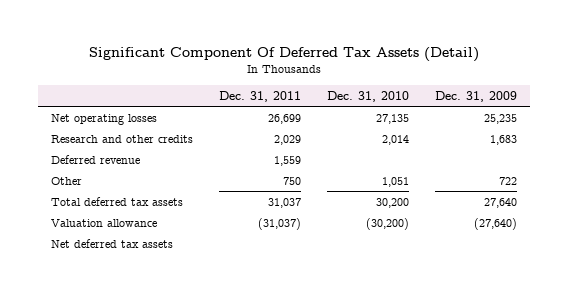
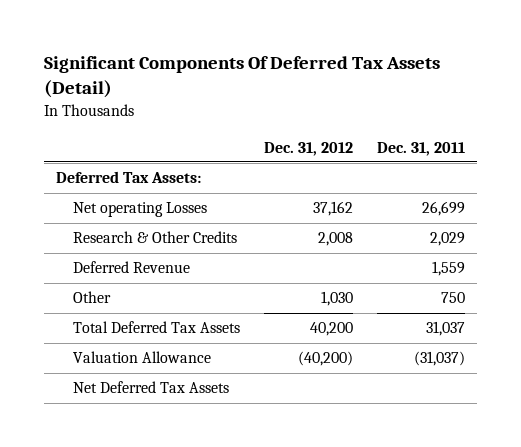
- Significant Component Of Deferred Tax Assets (Detail)
+ Significant Components Of Deferred Tax Assets (Detail)
- | Dec. 31, 2011 | Dec. 31, 2010 | Dec. 31, 2009
+ | Dec. 31, 2012 | Dec. 31, 2011
- Net operating losses | 26,699 | 27,135 | 25,235
- Research and other credits | 2,029 | 2,014 | 1,683
- Deferred revenue | 1,559 | |
+ Deferred Tax Assets:
+ Net operating Losses | 37,162 | 26,699
+ Research & Other Credits | 2,008 | 2,029
+ Deferred Revenue | | 1,559
- Total deferred tax assets | 31,037 | 30,200 | 27,640
- Valuation allowance | (31,037) | (30,200) | (27,640)
- Net deferred tax assets
+ Total Deferred Tax Assets | 40,200 | 31,037
+ Valuation Allowance | (40,200) | (31,037)
+ Net Deferred Tax Assets

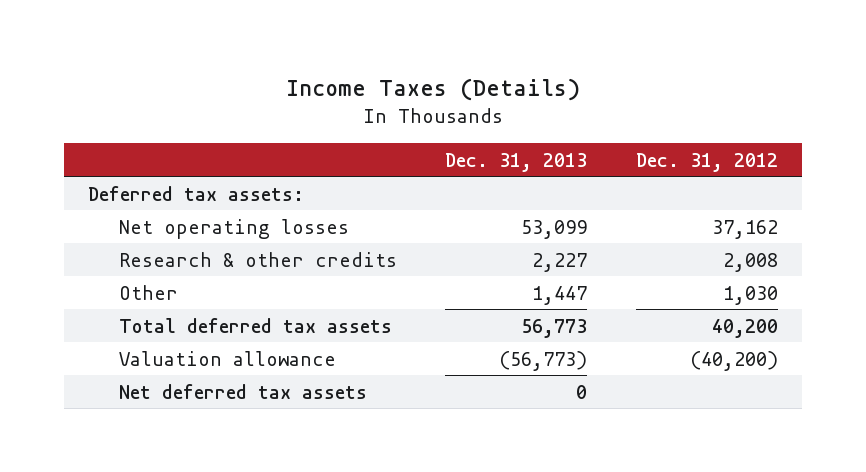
- Significant Components Of Deferred Tax Assets (Detail)
+ Income Taxes (Details)
- | Dec. 31, 2012 | Dec. 31, 2011
+ | Dec. 31, 2013 | Dec. 31, 2012
- Deferred Tax Assets:
- Net operating Losses | 37,162 | 26,699
- Research & Other Credits | 2,008 | 2,029
- Deferred Revenue | | 1,559
+ Deferred tax assets:
+ Net operating losses | 53,099 | 37,162
+ Research & other credits | 2,227 | 2,008
- Total Deferred Tax Assets | 40,200 | 31,037
- Valuation Allowance | (40,200) | (31,037)
- Net Deferred Tax Assets
+ Total deferred tax assets | 56,773 | 40,200
+ Valuation allowance | (56,773) | (40,200)
+ Net deferred tax assets | 0 |

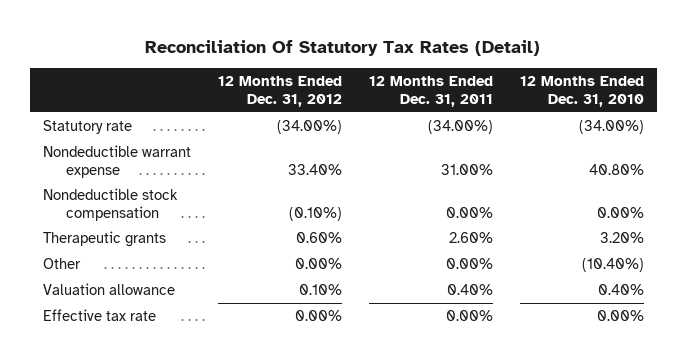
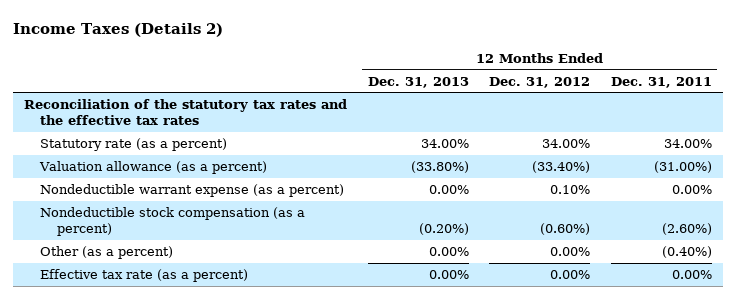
- Reconciliation Of Statutory Tax Rates (Detail)
+ Income Taxes (Details 2)
- | 12 Months Ended Dec. 31, 2012 | 12 Months Ended Dec. 31, 2011 | 12 Months Ended Dec. 31, 2010
+ | 12 Months Ended Dec. 31, 2013 | 12 Months Ended Dec. 31, 2012 | 12 Months Ended Dec. 31, 2011
- Statutory rate | (34.00%) | (34.00%) | (34.00%)
- Nondeductible warrant expense | 33.40% | 31.00% | 40.80%
- Nondeductible stock compensation | (0.10%) | 0.00% | 0.00%
- Therapeutic grants | 0.60% | 2.60% | 3.20%
- Other | 0.00% | 0.00% | (10.40%)
- Valuation allowance | 0.10% | 0.40% | 0.40%
- Effective tax rate | 0.00% | 0.00% | 0.00%
+ Reconciliation of the statutory tax rates and the effective tax rates
+ Statutory rate (as a percent) | 34.00% | 34.00% | 34.00%
+ Valuation allowance (as a percent) | (33.80%) | (33.40%) | (31.00%)
+ Nondeductible warrant expense (as a percent) | 0.00% | 0.10% | 0.00%
+ Nondeductible stock compensation (as a percent) | (0.20%) | (0.60%) | (2.60%)
+ Other (as a percent) | 0.00% | 0.00% | (0.40%)
+ Effective tax rate (as a percent) | 0.00% | 0.00% | 0.00%

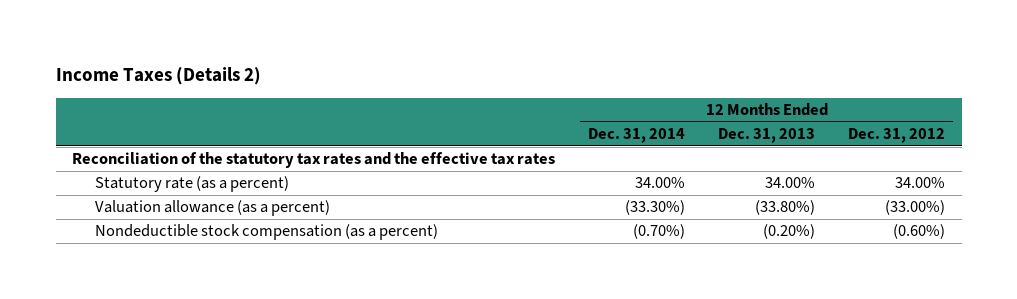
- | 12 Months Ended Dec. 31, 2013 | 12 Months Ended Dec. 31, 2012 | 12 Months Ended Dec. 31, 2011
+ | 12 Months Ended Dec. 31, 2014 | 12 Months Ended Dec. 31, 2013 | 12 Months Ended Dec. 31, 2012
- Valuation allowance (as a percent) | (33.80%) | (33.40%) | (31.00%)
- Nondeductible warrant expense (as a percent) | 0.00% | 0.10% | 0.00%
+ Valuation allowance (as a percent) | (33.30%) | (33.80%) | (33.00%)
- Other (as a percent) | 0.00% | 0.00% | (0.40%)
- Effective tax rate (as a percent) | 0.00% | 0.00% | 0.00%

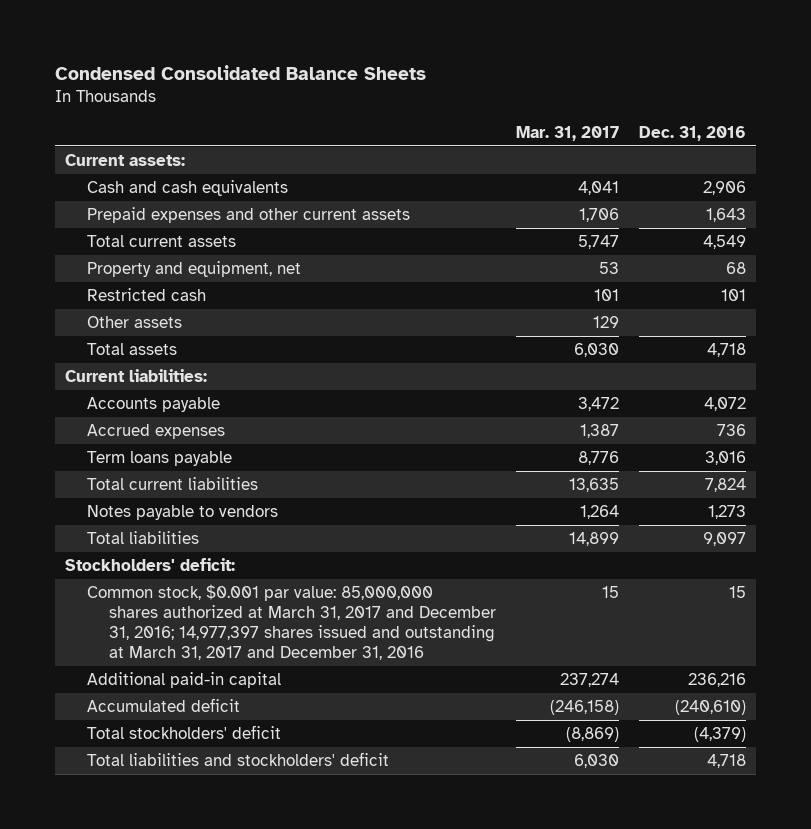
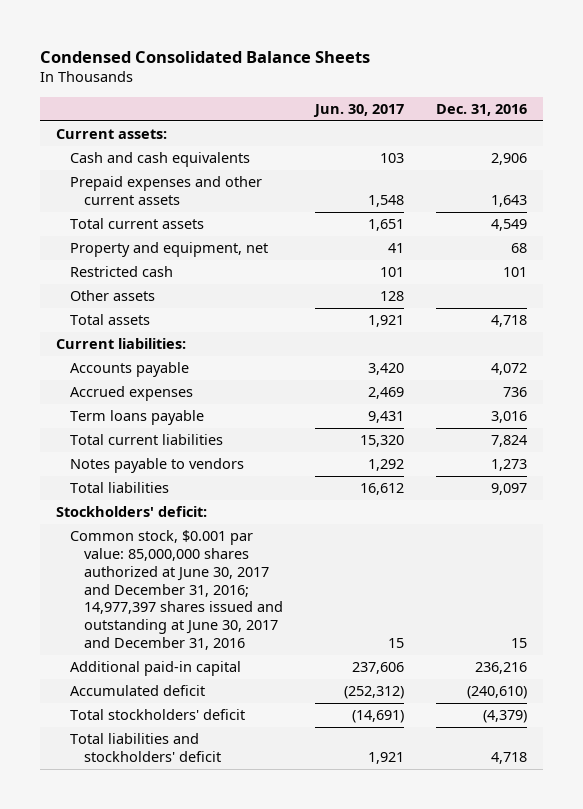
- | Mar. 31, 2017 | Dec. 31, 2016
+ | Jun. 30, 2017 | Dec. 31, 2016
- Common stock, $0.001 par value: 85,000,000 shares authorized at March 31, 2017 and December 31, 2016; 14,977,397 shares issued and outstanding at March 31, 2017 and December 31, 2016 | 15 | 15
+ Common stock, $0.001 par value: 85,000,000 shares authorized at June 30, 2017 and December 31, 2016; 14,977,397 shares issued and outstanding at June 30, 2017 and December 31, 2016 | 15 | 15

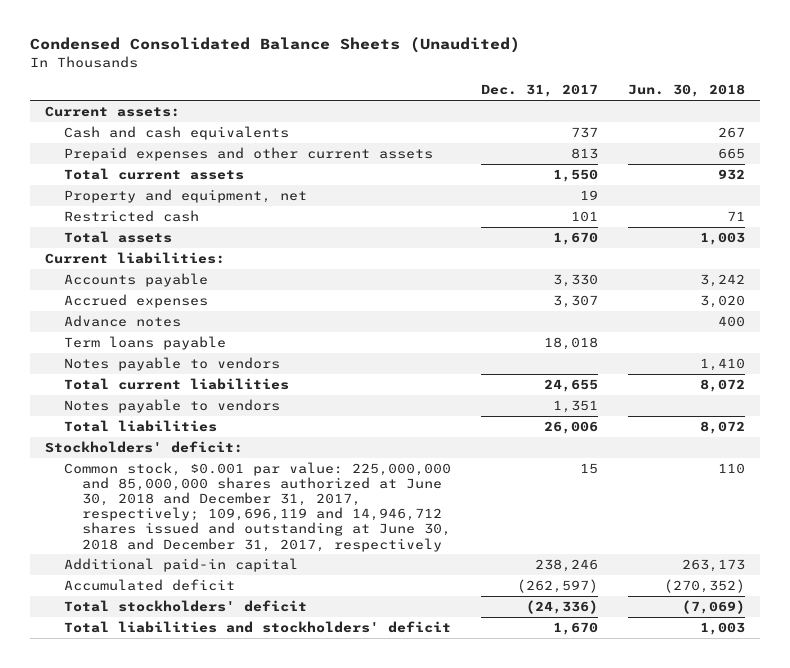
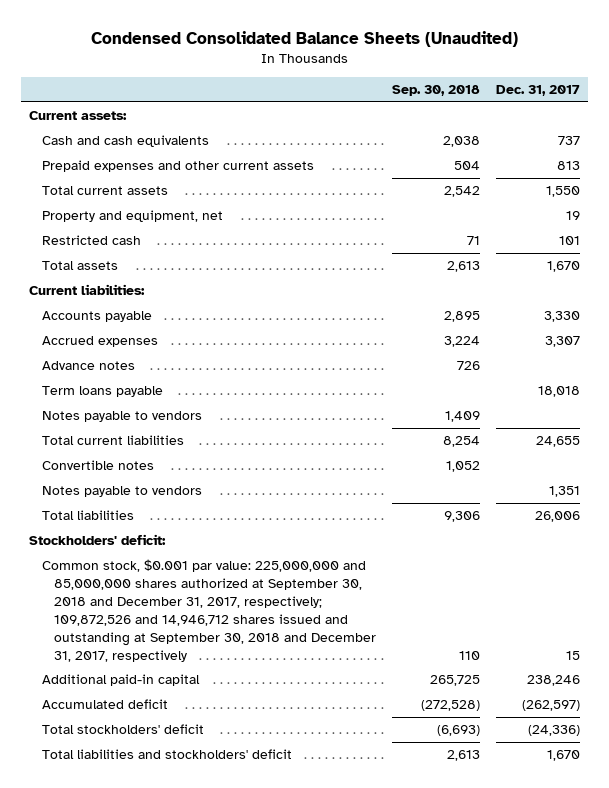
- | Dec. 31, 2017 | Jun. 30, 2018
+ | Sep. 30, 2018 | Dec. 31, 2017
+ Convertible notes | 1,052 |
- Common stock, $0.001 par value: 225,000,000 and 85,000,000 shares authorized at June 30, 2018 and December 31, 2017, respectively; 109,696,119 and 14,946,712 shares issued and outstanding at June 30, 2018 and December 31, 2017, respectively | 15 | 110
+ Common stock, $0.001 par value: 225,000,000 and 85,000,000 shares authorized at September 30, 2018 and December 31, 2017, respectively; 109,872,526 and 14,946,712 shares issued and outstanding at September 30, 2018 and December 31, 2017, respectively | 110 | 15

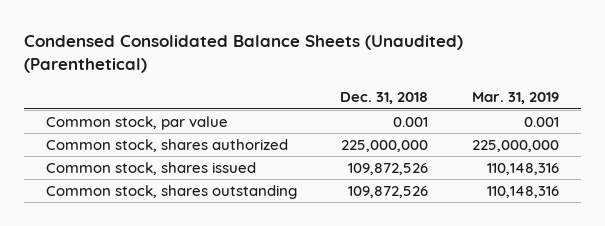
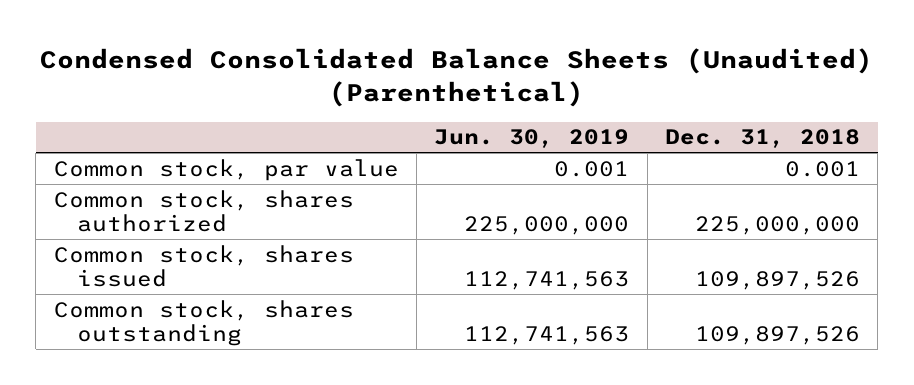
- | Dec. 31, 2018 | Mar. 31, 2019
+ | Jun. 30, 2019 | Dec. 31, 2018
- Common stock, shares issued | 109,872,526 | 110,148,316
- Common stock, shares outstanding | 109,872,526 | 110,148,316
+ Common stock, shares issued | 112,741,563 | 109,897,526
+ Common stock, shares outstanding | 112,741,563 | 109,897,526

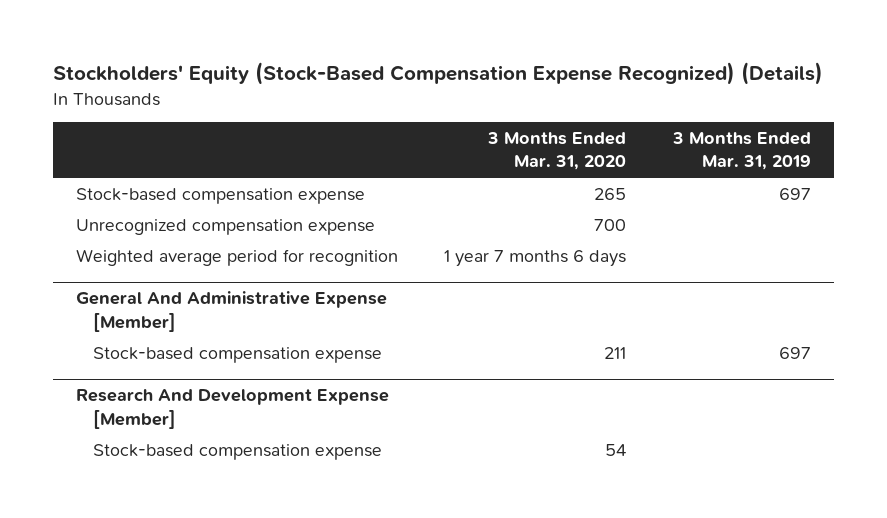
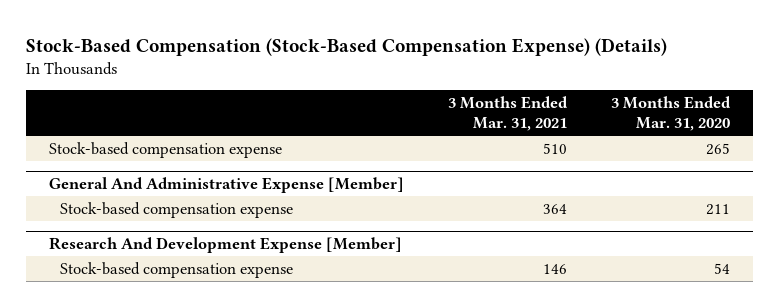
- Stockholders' Equity (Stock-Based Compensation Expense Recognized) (Details)
+ Stock-Based Compensation (Stock-Based Compensation Expense) (Details)
- | 3 Months Ended Mar. 31, 2020 | 3 Months Ended Mar. 31, 2019
+ | 3 Months Ended Mar. 31, 2021 | 3 Months Ended Mar. 31, 2020
- Unrecognized compensation expense | 700 |
- Weighted average period for recognition | 1 year 7 months 6 days |

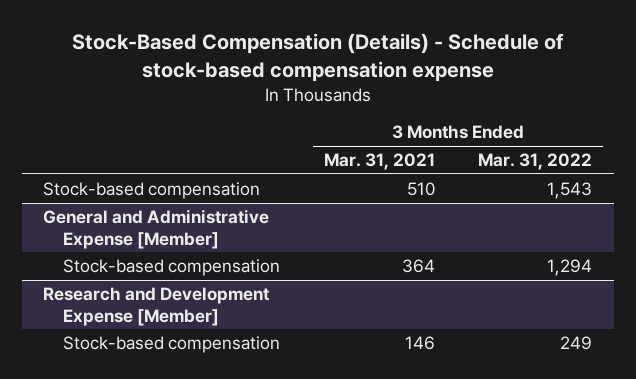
- Stock-Based Compensation (Stock-Based Compensation Expense) (Details)
+ Stock-Based Compensation (Details) - Schedule of stock-based compensation expense
- | 3 Months Ended Mar. 31, 2021 | 3 Months Ended Mar. 31, 2020
+ | 3 Months Ended Mar. 31, 2021 | 3 Months Ended Mar. 31, 2022
- Stock-based compensation expense | 510 | 265
- General And Administrative Expense [Member]
- Stock-based compensation expense | 364 | 211
- Research And Development Expense [Member]
- Stock-based compensation expense | 146 | 54
+ Stock-based compensation | 510 | 1,543
+ General and Administrative Expense [Member]
+ Stock-based compensation | 364 | 1,294
+ Research and Development Expense [Member]
+ Stock-based compensation | 146 | 249

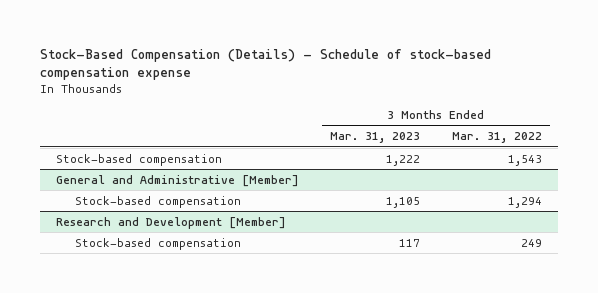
- | 3 Months Ended Mar. 31, 2021 | 3 Months Ended Mar. 31, 2022
+ | 3 Months Ended Mar. 31, 2023 | 3 Months Ended Mar. 31, 2022
- General and Administrative Expense [Member]
+ General and Administrative [Member]
- Research and Development Expense [Member]
+ Research and Development [Member]

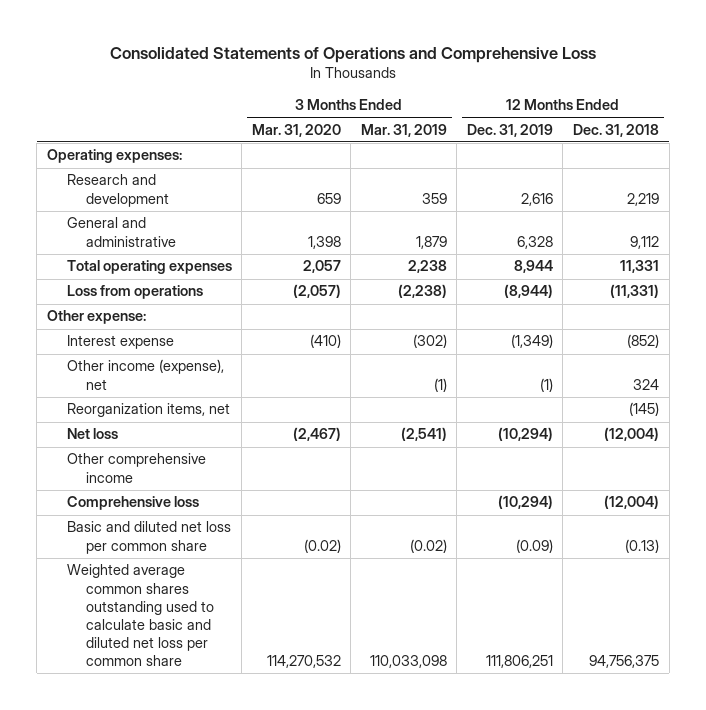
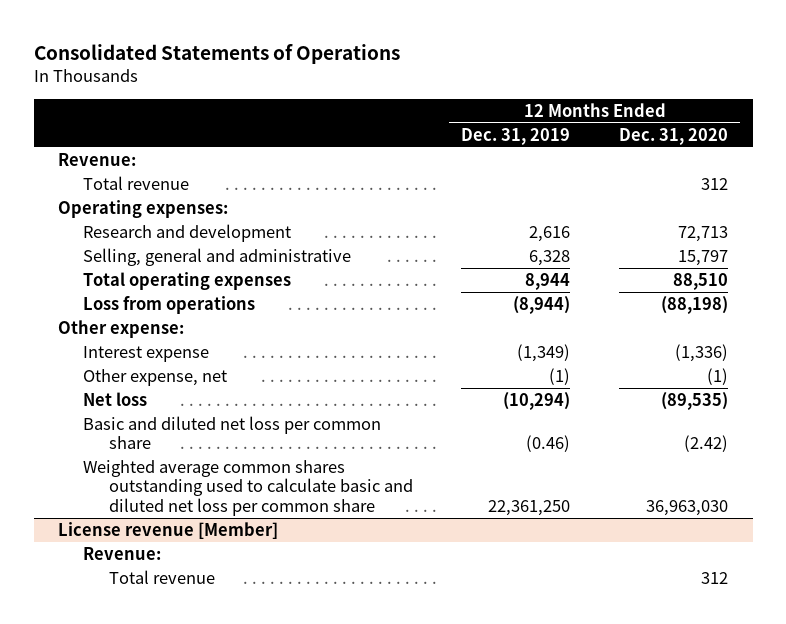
- Consolidated Statements of Operations and Comprehensive Loss
+ Consolidated Statements of Operations
- | 3 Months Ended Mar. 31, 2020 | 3 Months Ended Mar. 31, 2019 | 12 Months Ended Dec. 31, 2019 | 12 Months Ended Dec. 31, 2018
+ | 12 Months Ended Dec. 31, 2019 | 12 Months Ended Dec. 31, 2020
+ Revenue:
+ Total revenue | | 312
- General and administrative | 1,398 | 1,879 | 6,328 | 9,112
+ Selling, general and administrative | 6,328 | 15,797
- Other income (expense), net | | (1) | (1) | 324
- Reorganization items, net | | | | (145)
+ Other expense, net | (1) | (1)
- Other comprehensive income
- Comprehensive loss | | | (10,294) | (12,004)
- Basic and diluted net loss per common share | (0.02) | (0.02) | (0.09) | (0.13)
- Weighted average common shares outstanding used to calculate basic and diluted net loss per common share | 114,270,532 | 110,033,098 | 111,806,251 | 94,756,375
+ Basic and diluted net loss per common share | (0.46) | (2.42)
+ Weighted average common shares outstanding used to calculate basic and diluted net loss per common share | 22,361,250 | 36,963,030
+ License revenue [Member]
+ Revenue:
+ Total revenue | | 312

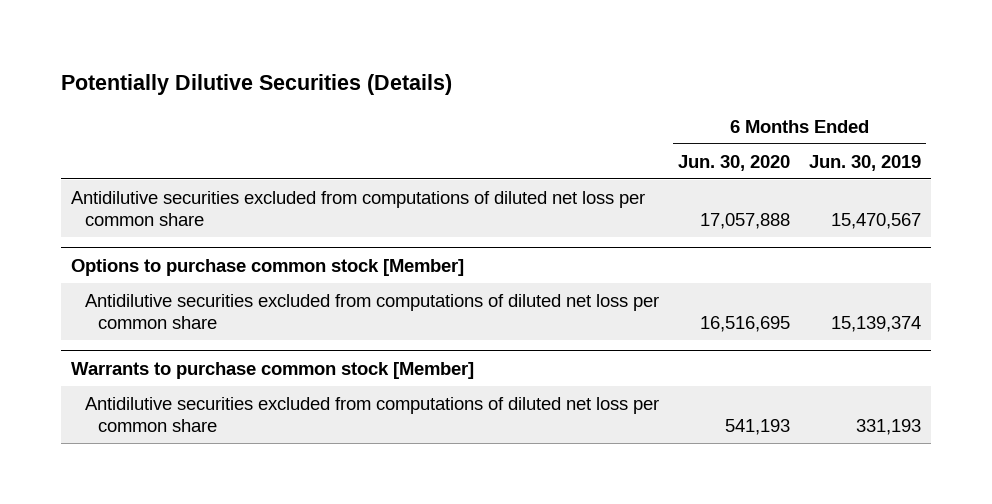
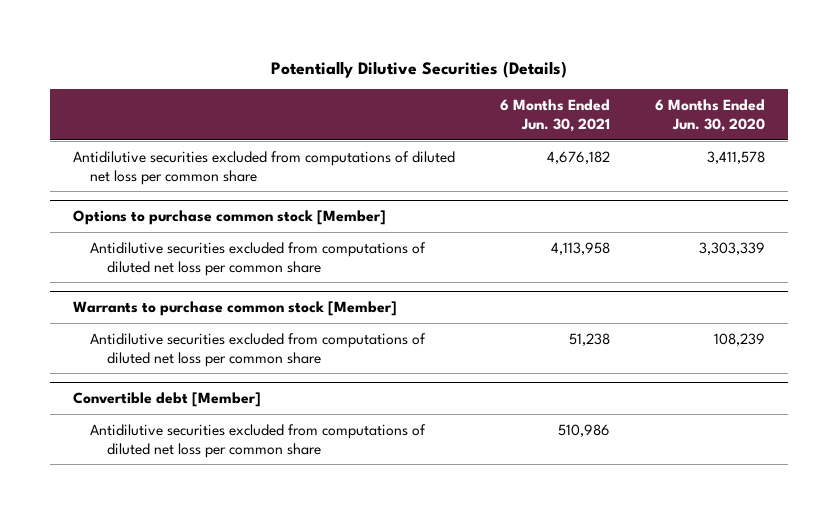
- | 6 Months Ended Jun. 30, 2020 | 6 Months Ended Jun. 30, 2019
+ | 6 Months Ended Jun. 30, 2021 | 6 Months Ended Jun. 30, 2020
- Antidilutive securities excluded from computations of diluted net loss per common share | 17,057,888 | 15,470,567
+ Antidilutive securities excluded from computations of diluted net loss per common share | 4,676,182 | 3,411,578
@ Options to purchase common stock [Member]
- Antidilutive securities excluded from computations of diluted net loss per common share | 16,516,695 | 15,139,374
+ Antidilutive securities excluded from computations of diluted net loss per common share | 4,113,958 | 3,303,339
@ Warrants to purchase common stock [Member]
- Antidilutive securities excluded from computations of diluted net loss per common share | 541,193 | 331,193
+ Antidilutive securities excluded from computations of diluted net loss per common share | 51,238 | 108,239
+ Convertible debt [Member]
+ Antidilutive securities excluded from computations of diluted net loss per common share | 510,986 |

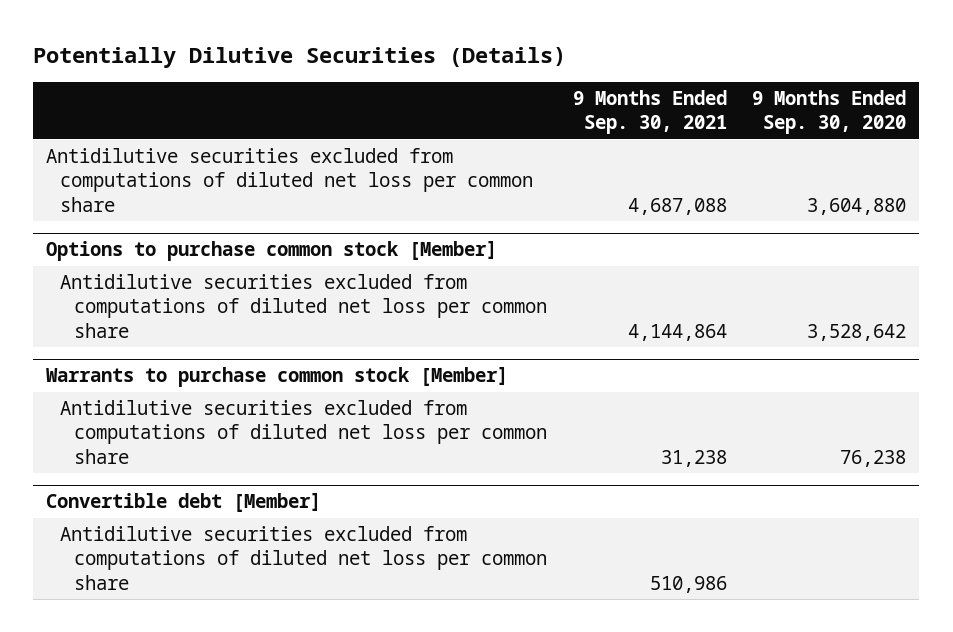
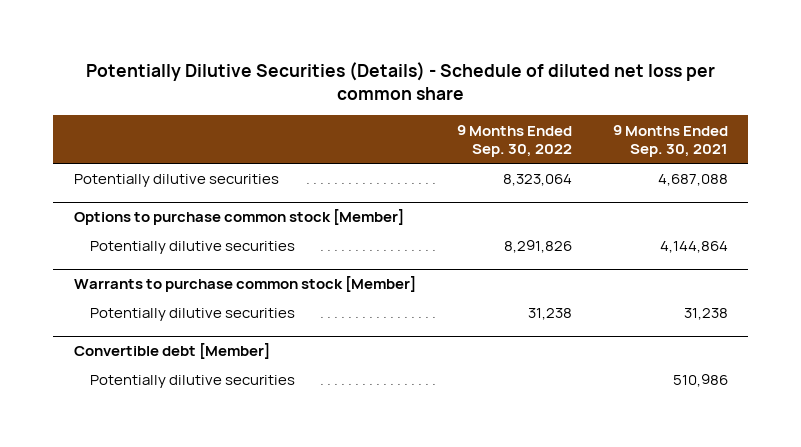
- Potentially Dilutive Securities (Details)
+ Potentially Dilutive Securities (Details) - Schedule of diluted net loss per common share
- | 9 Months Ended Sep. 30, 2021 | 9 Months Ended Sep. 30, 2020
+ | 9 Months Ended Sep. 30, 2022 | 9 Months Ended Sep. 30, 2021
- Antidilutive securities excluded from computations of diluted net loss per common share | 4,687,088 | 3,604,880
+ Potentially dilutive securities | 8,323,064 | 4,687,088
@ Options to purchase common stock [Member]
- Antidilutive securities excluded from computations of diluted net loss per common share | 4,144,864 | 3,528,642
+ Potentially dilutive securities | 8,291,826 | 4,144,864
@ Warrants to purchase common stock [Member]
- Antidilutive securities excluded from computations of diluted net loss per common share | 31,238 | 76,238
+ Potentially dilutive securities | 31,238 | 31,238
@ Convertible debt [Member]
- Antidilutive securities excluded from computations of diluted net loss per common share | 510,986 |
+ Potentially dilutive securities | | 510,986

